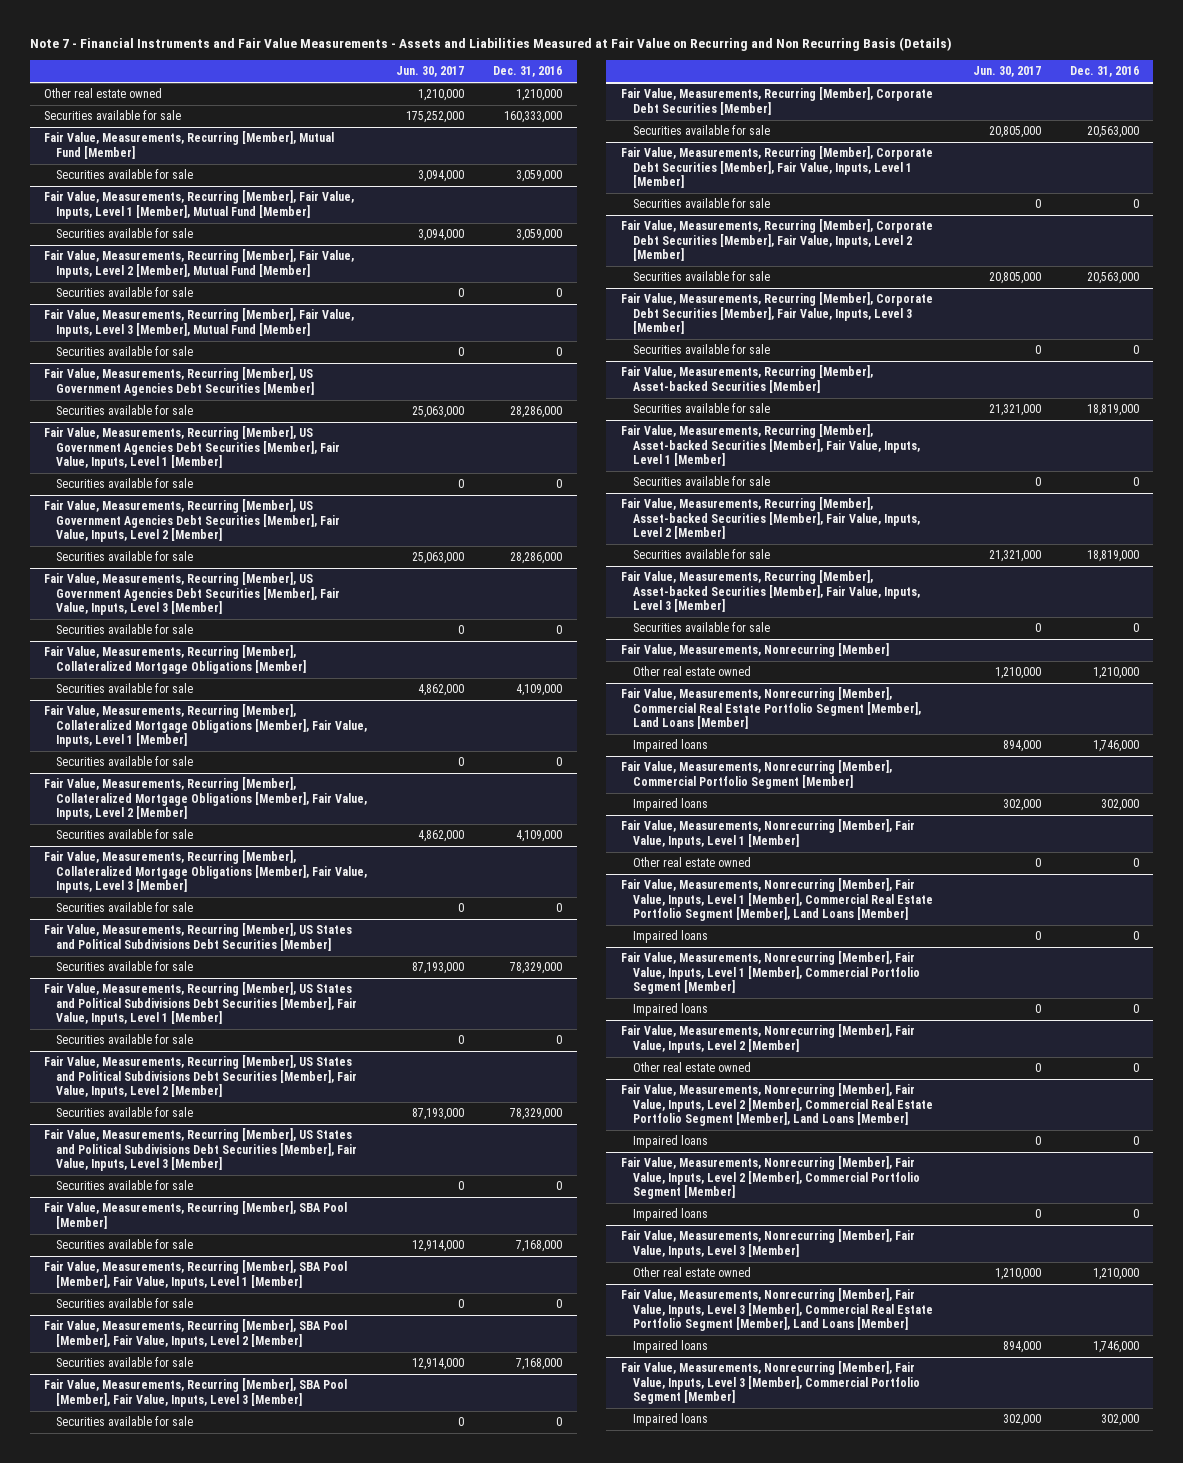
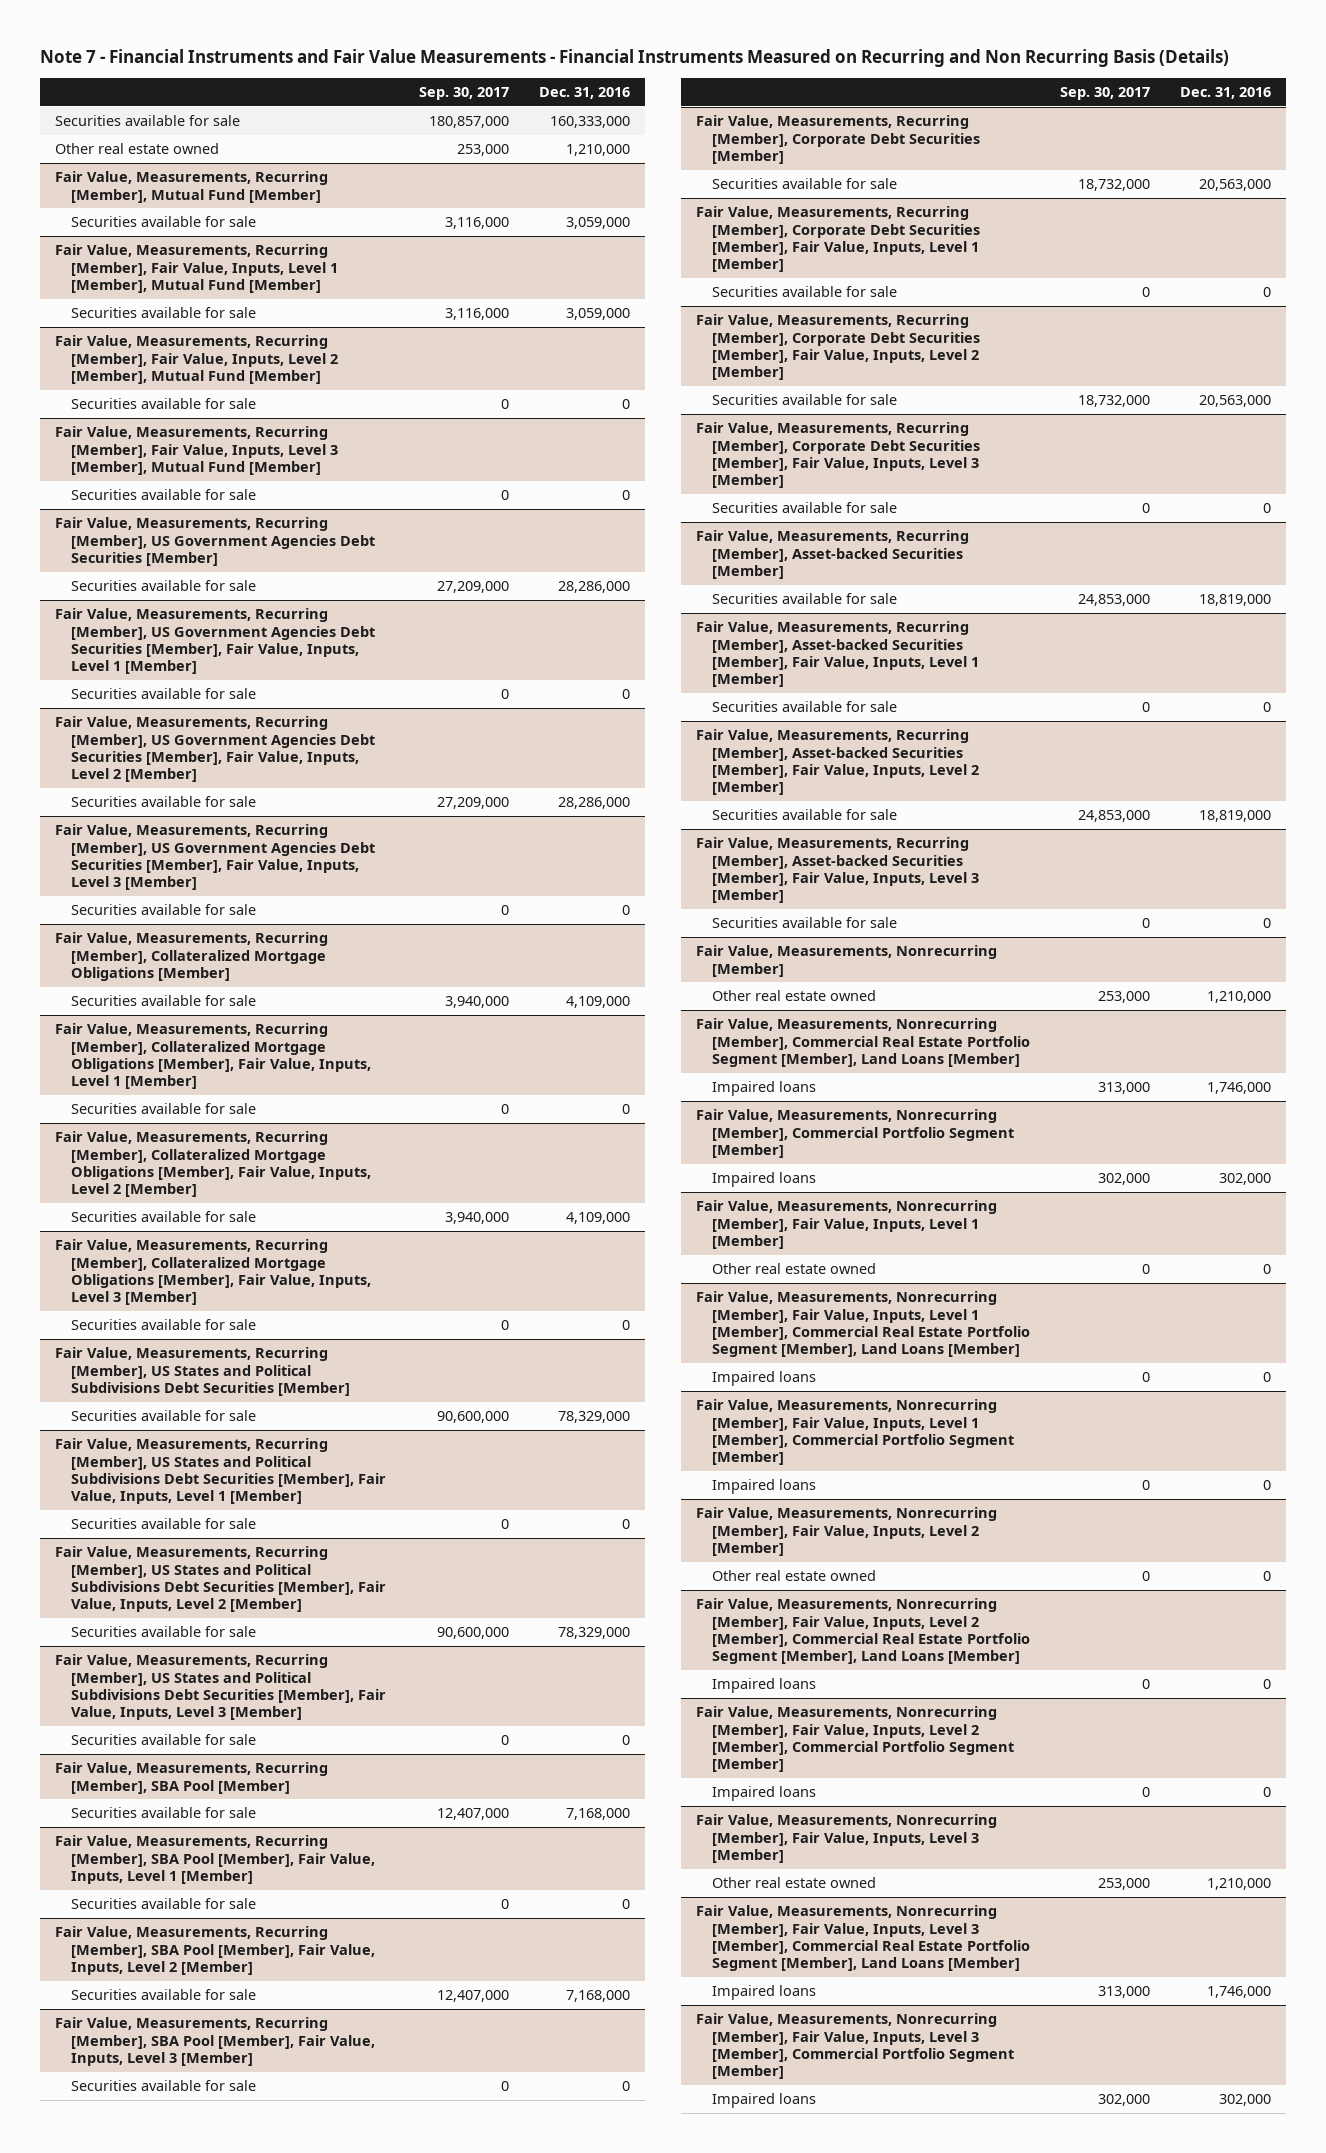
- Note 7 - Financial Instruments and Fair Value Measurements - Assets and Liabilities Measured at Fair Value on Recurring and Non Recurring Basis (Details)
+ Note 7 - Financial Instruments and Fair Value Measurements - Financial Instruments Measured on Recurring and Non Recurring Basis (Details)
- | Jun. 30, 2017 | Dec. 31, 2016
+ | Sep. 30, 2017 | Dec. 31, 2016
moved down: Other real estate owned | 253,000 | 1,210,000

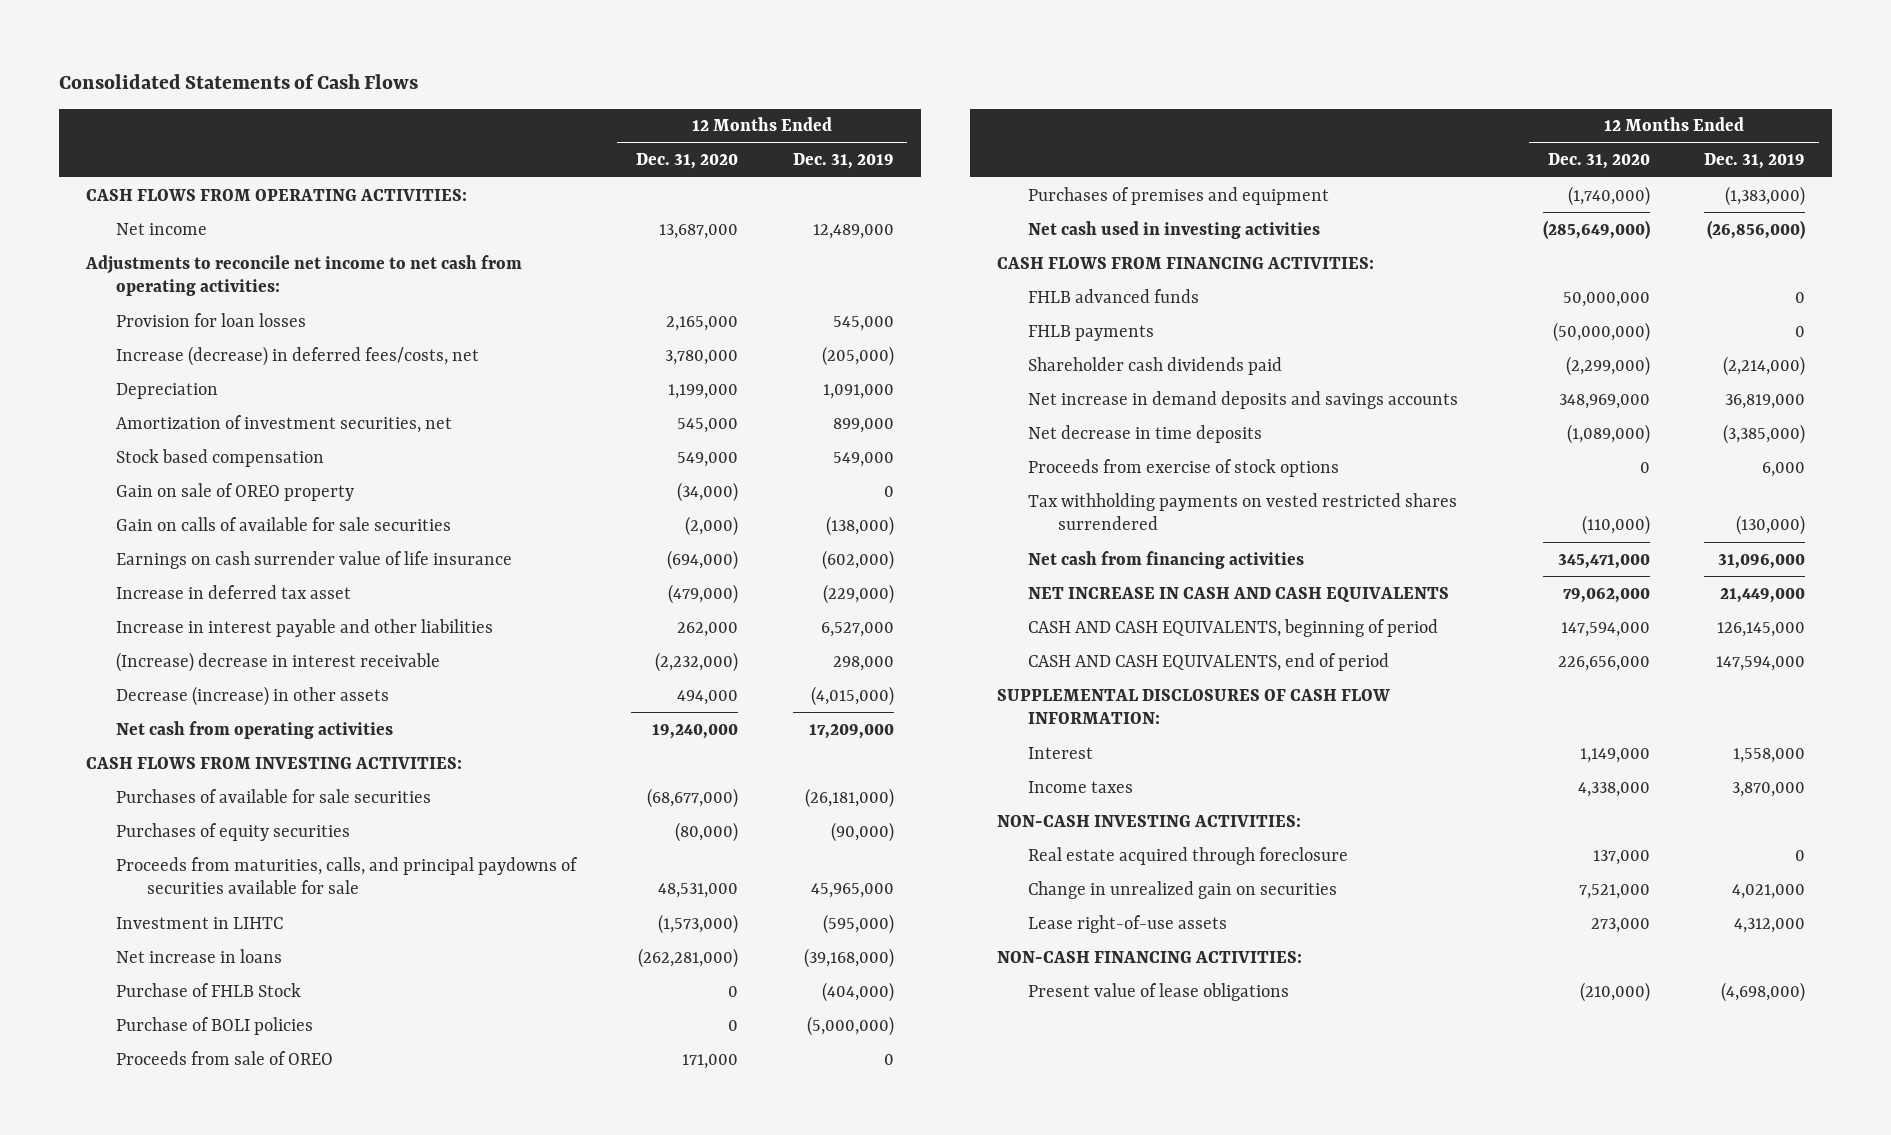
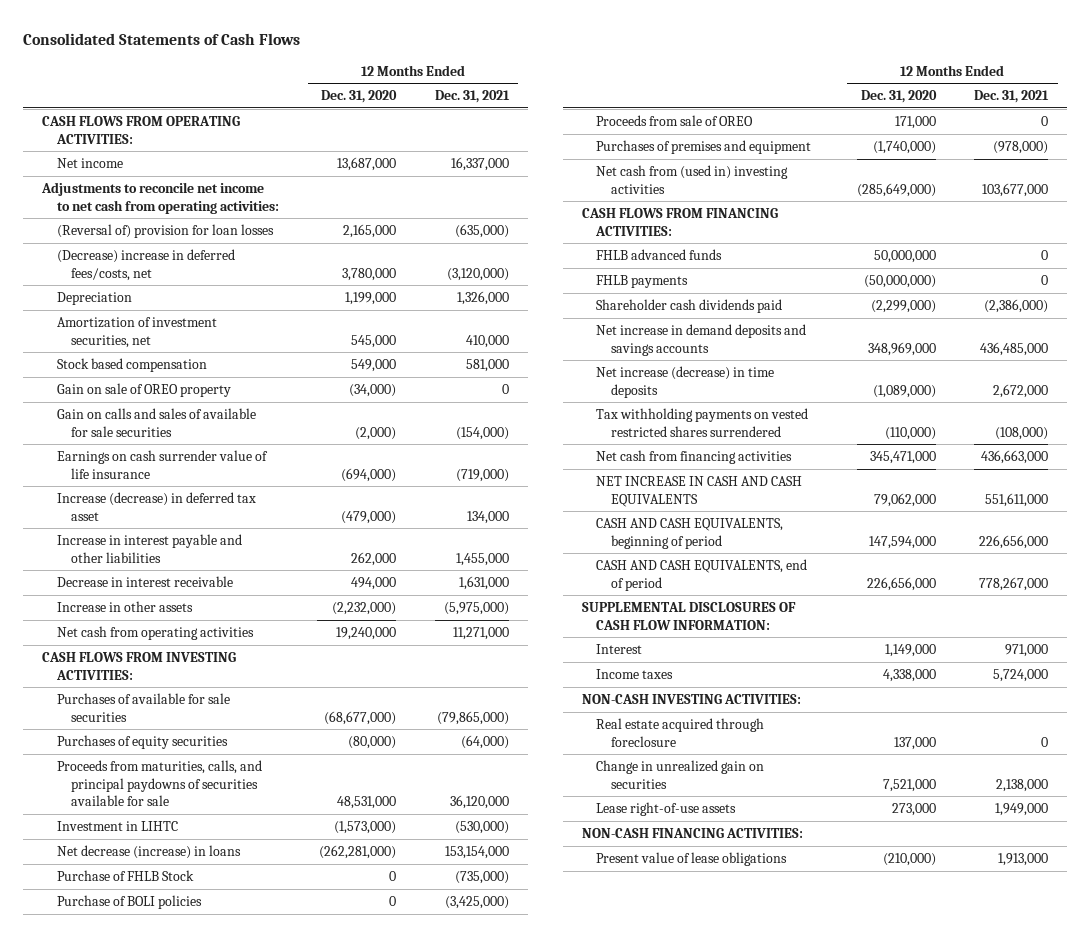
- | 12 Months Ended Dec. 31, 2020 | 12 Months Ended Dec. 31, 2019
+ | 12 Months Ended Dec. 31, 2020 | 12 Months Ended Dec. 31, 2021
- Provision for loan losses | 2,165,000 | 545,000
- Increase (decrease) in deferred fees/costs, net | 3,780,000 | (205,000)
+ (Reversal of) provision for loan losses | 2,165,000 | (635,000)
+ (Decrease) increase in deferred fees/costs, net | 3,780,000 | (3,120,000)
- Gain on calls of available for sale securities | (2,000) | (138,000)
+ Gain on calls and sales of available for sale securities | (2,000) | (154,000)
- Increase in deferred tax asset | (479,000) | (229,000)
+ Increase (decrease) in deferred tax asset | (479,000) | 134,000
- (Increase) decrease in interest receivable | (2,232,000) | 298,000
- Decrease (increase) in other assets | 494,000 | (4,015,000)
+ Decrease in interest receivable | 494,000 | 1,631,000
+ Increase in other assets | (2,232,000) | (5,975,000)
- Net increase in loans | (262,281,000) | (39,168,000)
+ Net decrease (increase) in loans | (262,281,000) | 153,154,000
- Net cash used in investing activities | (285,649,000) | (26,856,000)
+ Net cash from (used in) investing activities | (285,649,000) | 103,677,000
- Net decrease in time deposits | (1,089,000) | (3,385,000)
- Proceeds from exercise of stock options | 0 | 6,000
+ Net increase (decrease) in time deposits | (1,089,000) | 2,672,000

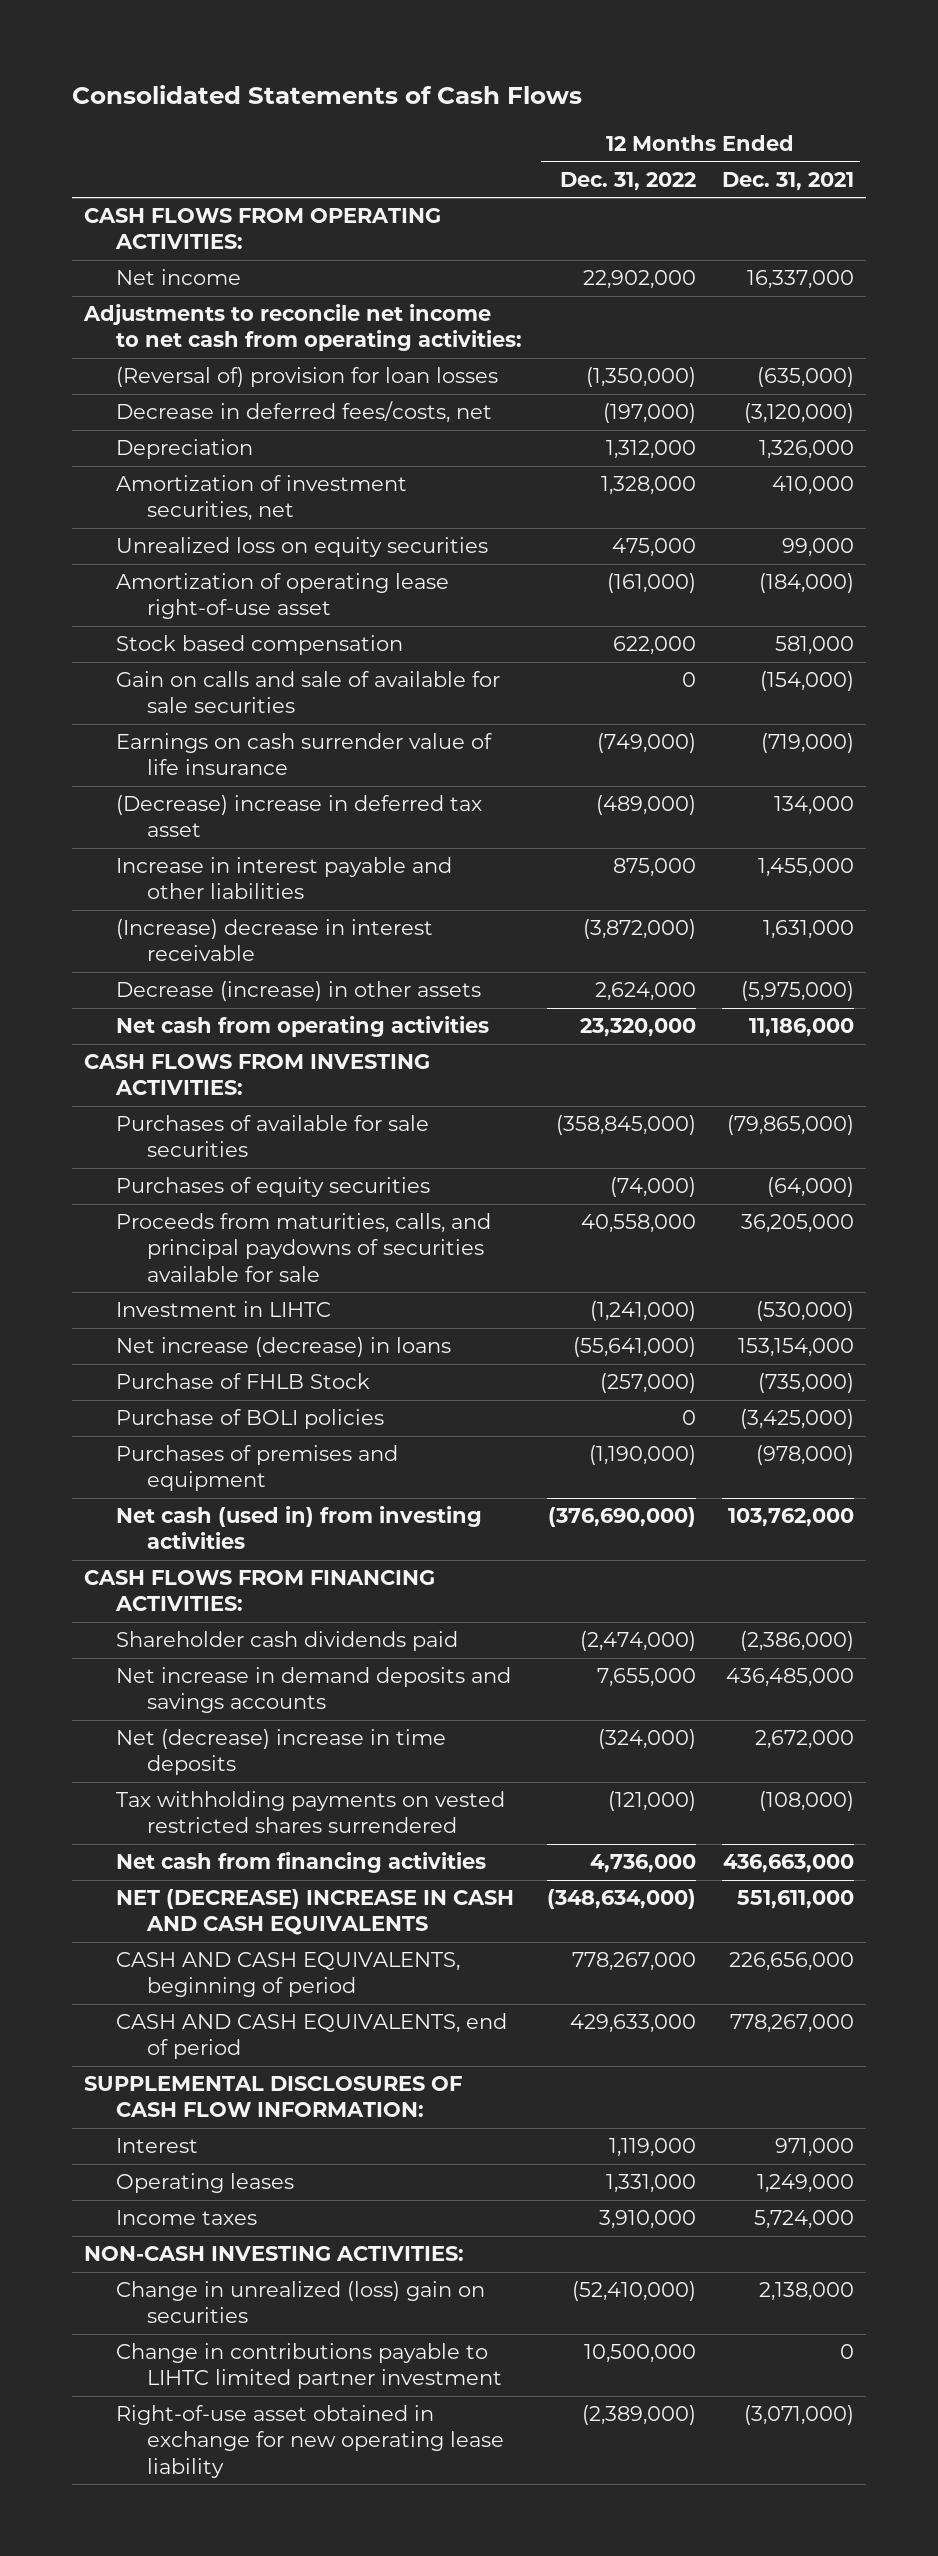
- | 12 Months Ended Dec. 31, 2020 | 12 Months Ended Dec. 31, 2021
+ | 12 Months Ended Dec. 31, 2022 | 12 Months Ended Dec. 31, 2021
- (Decrease) increase in deferred fees/costs, net | 3,780,000 | (3,120,000)
+ Decrease in deferred fees/costs, net | (197,000) | (3,120,000)
+ Unrealized loss on equity securities | 475,000 | 99,000
+ Amortization of operating lease right-of-use asset | (161,000) | (184,000)
- Gain on sale of OREO property | (34,000) | 0
- Gain on calls and sales of available for sale securities | (2,000) | (154,000)
+ Gain on calls and sale of available for sale securities | 0 | (154,000)
- Increase (decrease) in deferred tax asset | (479,000) | 134,000
+ (Decrease) increase in deferred tax asset | (489,000) | 134,000
- Decrease in interest receivable | 494,000 | 1,631,000
- Increase in other assets | (2,232,000) | (5,975,000)
- Net cash from operating activities | 19,240,000 | 11,271,000
+ (Increase) decrease in interest receivable | (3,872,000) | 1,631,000
+ Decrease (increase) in other assets | 2,624,000 | (5,975,000)
+ Net cash from operating activities | 23,320,000 | 11,186,000
- Proceeds from maturities, calls, and principal paydowns of securities available for sale | 48,531,000 | 36,120,000
+ Proceeds from maturities, calls, and principal paydowns of securities available for sale | 40,558,000 | 36,205,000
- Net decrease (increase) in loans | (262,281,000) | 153,154,000
+ Net increase (decrease) in loans | (55,641,000) | 153,154,000
- Proceeds from sale of OREO | 171,000 | 0
- Net cash from (used in) investing activities | (285,649,000) | 103,677,000
+ Net cash (used in) from investing activities | (376,690,000) | 103,762,000
- FHLB advanced funds | 50,000,000 | 0
- FHLB payments | (50,000,000) | 0
- Net increase (decrease) in time deposits | (1,089,000) | 2,672,000
+ Net (decrease) increase in time deposits | (324,000) | 2,672,000
- NET INCREASE IN CASH AND CASH EQUIVALENTS | 79,062,000 | 551,611,000
+ NET (DECREASE) INCREASE IN CASH AND CASH EQUIVALENTS | (348,634,000) | 551,611,000
+ Operating leases | 1,331,000 | 1,249,000
- Real estate acquired through foreclosure | 137,000 | 0
- Change in unrealized gain on securities | 7,521,000 | 2,138,000
- Lease right-of-use assets | 273,000 | 1,949,000
- NON-CASH FINANCING ACTIVITIES:
- Present value of lease obligations | (210,000) | 1,913,000
+ Change in unrealized (loss) gain on securities | (52,410,000) | 2,138,000
+ Change in contributions payable to LIHTC limited partner investment | 10,500,000 | 0
+ Right-of-use asset obtained in exchange for new operating lease liability | (2,389,000) | (3,071,000)

